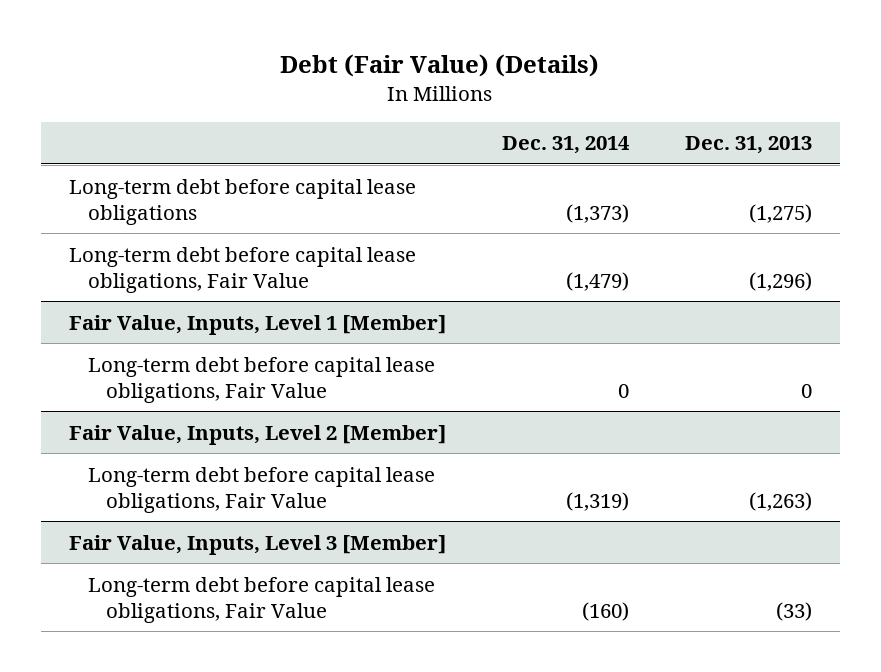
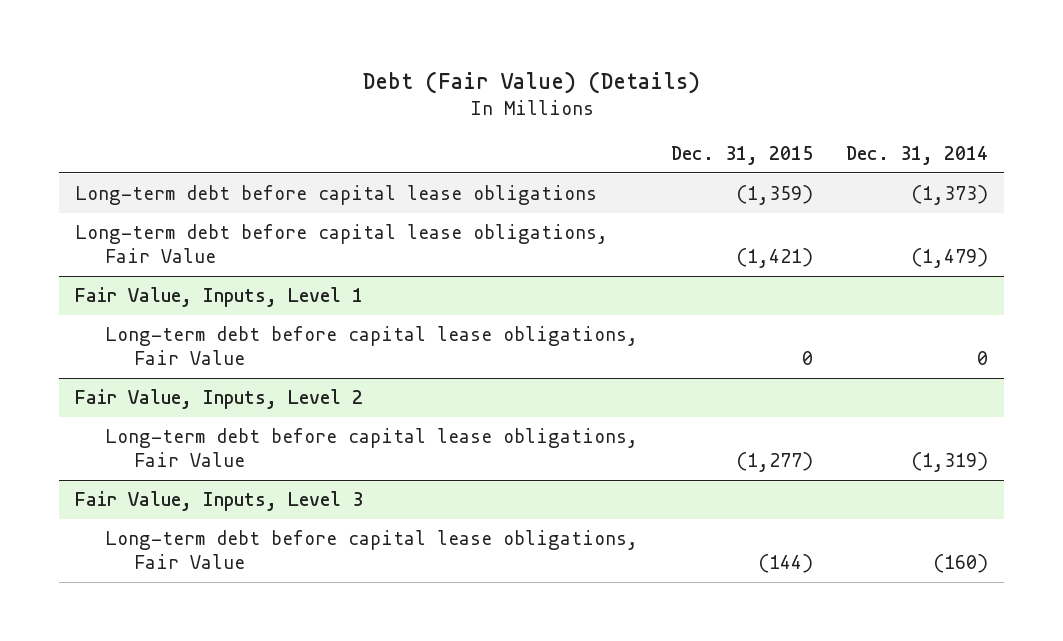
- | Dec. 31, 2014 | Dec. 31, 2013
+ | Dec. 31, 2015 | Dec. 31, 2014
- Fair Value, Inputs, Level 1 [Member]
+ Fair Value, Inputs, Level 1
- Fair Value, Inputs, Level 2 [Member]
+ Fair Value, Inputs, Level 2
- Fair Value, Inputs, Level 3 [Member]
+ Fair Value, Inputs, Level 3

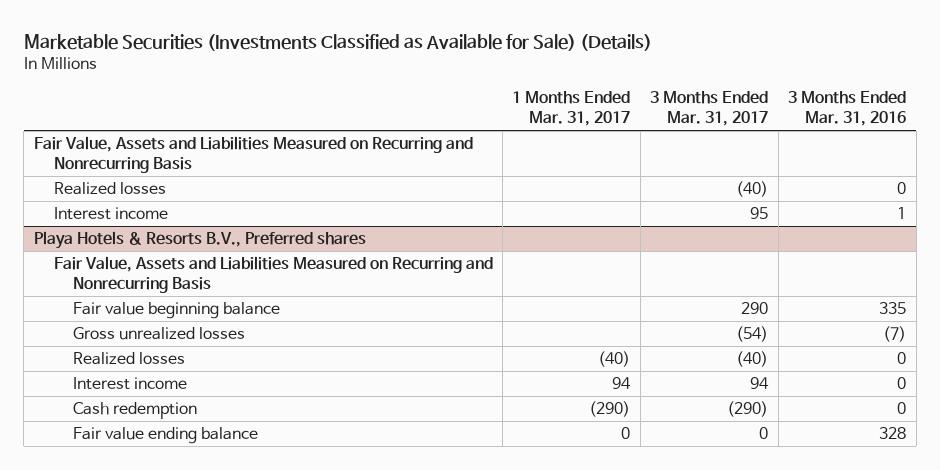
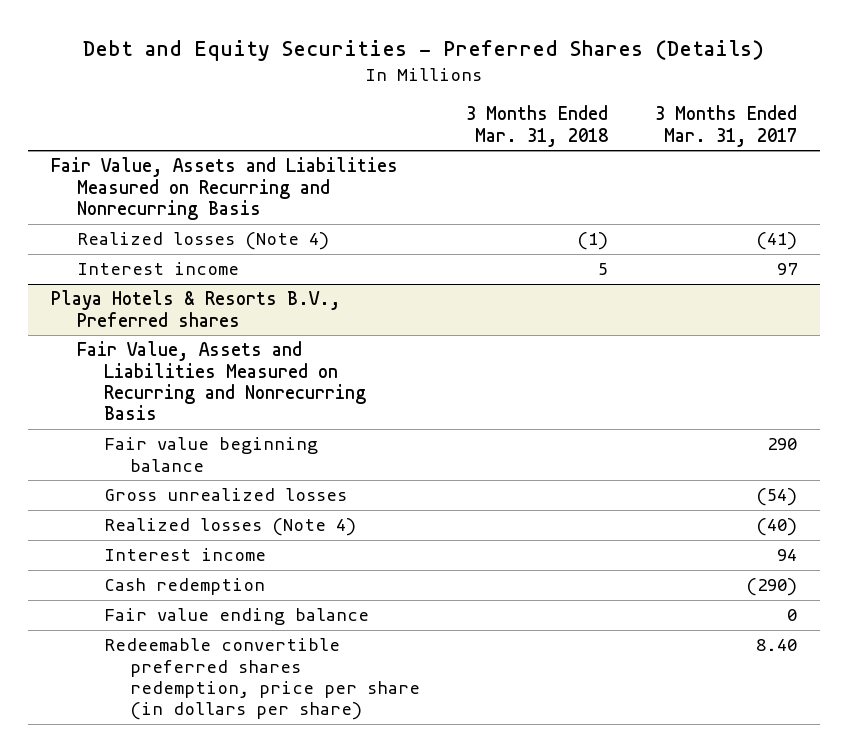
- Marketable Securities (Investments Classified as Available for Sale) (Details)
+ Debt and Equity Securities - Preferred Shares (Details)
- | 1 Months Ended Mar. 31, 2017 | 3 Months Ended Mar. 31, 2017 | 3 Months Ended Mar. 31, 2016
+ | 3 Months Ended Mar. 31, 2018 | 3 Months Ended Mar. 31, 2017
- Realized losses | | (40) | 0
- Interest income | | 95 | 1
+ Realized losses (Note 4) | (1) | (41)
+ Interest income | 5 | 97
@ Playa Hotels & Resorts B.V., Preferred shares
- Realized losses | (40) | (40) | 0
+ Realized losses (Note 4) | | (40)
+ Redeemable convertible preferred shares redemption, price per share (in dollars per share) | | 8.40

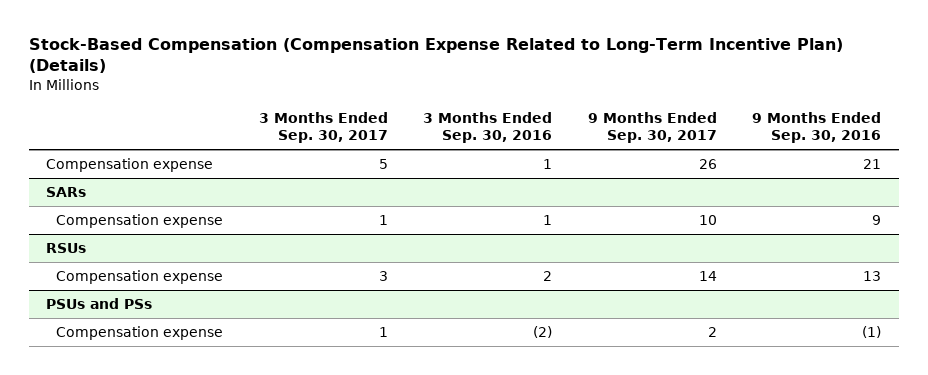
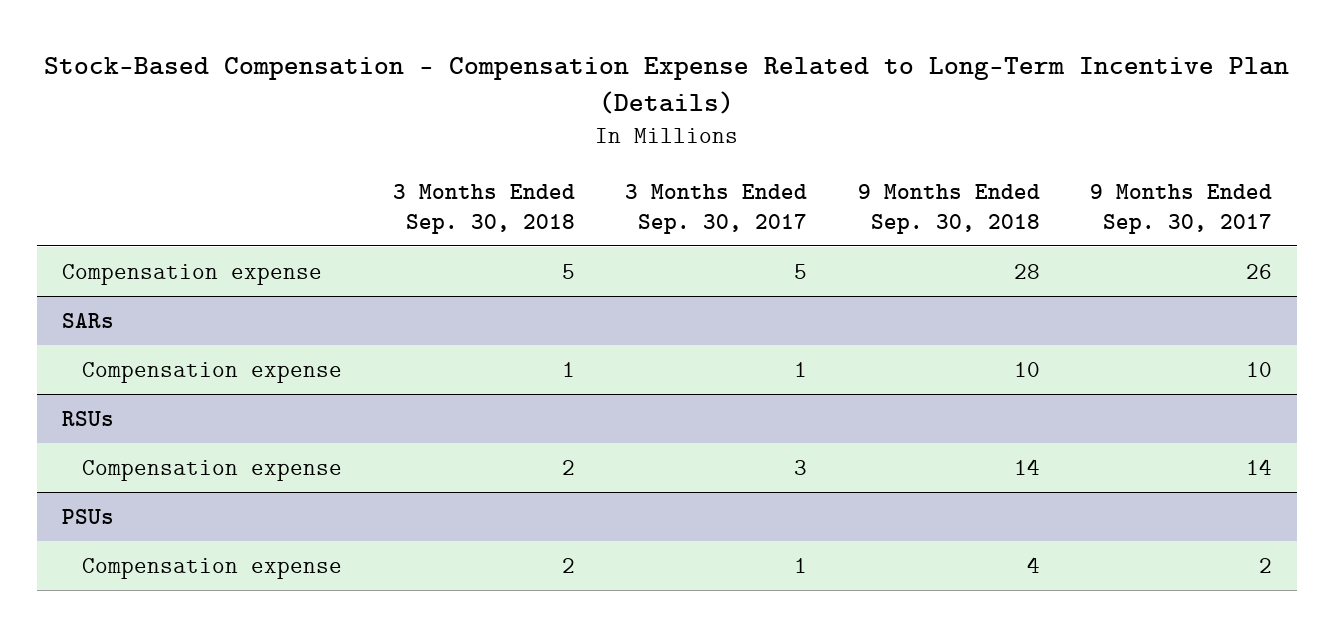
- Stock-Based Compensation (Compensation Expense Related to Long-Term Incentive Plan) (Details)
+ Stock-Based Compensation - Compensation Expense Related to Long-Term Incentive Plan (Details)
- | 3 Months Ended Sep. 30, 2017 | 3 Months Ended Sep. 30, 2016 | 9 Months Ended Sep. 30, 2017 | 9 Months Ended Sep. 30, 2016
+ | 3 Months Ended Sep. 30, 2018 | 3 Months Ended Sep. 30, 2017 | 9 Months Ended Sep. 30, 2018 | 9 Months Ended Sep. 30, 2017
- PSUs and PSs
+ PSUs

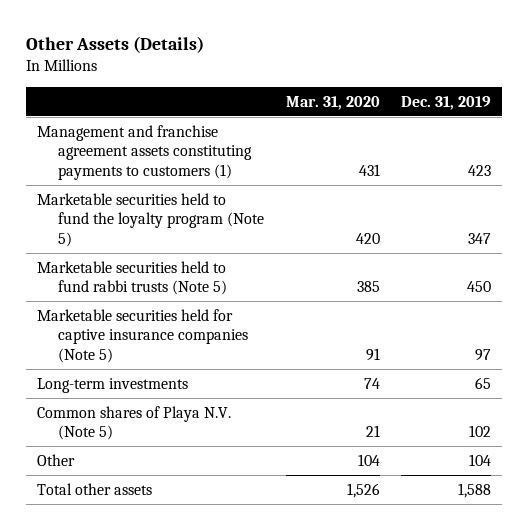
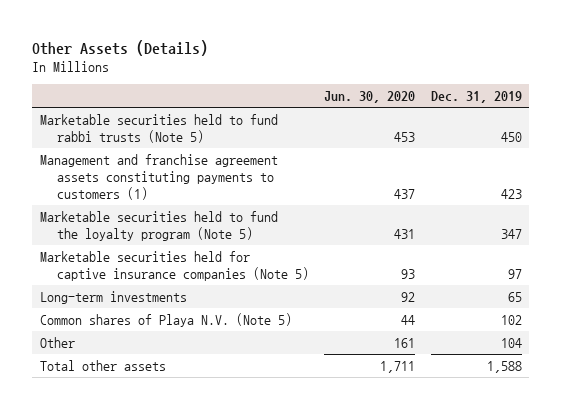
- | Mar. 31, 2020 | Dec. 31, 2019
+ | Jun. 30, 2020 | Dec. 31, 2019
moved up: Marketable securities held to fund rabbi trusts (Note 5) | 453 | 450

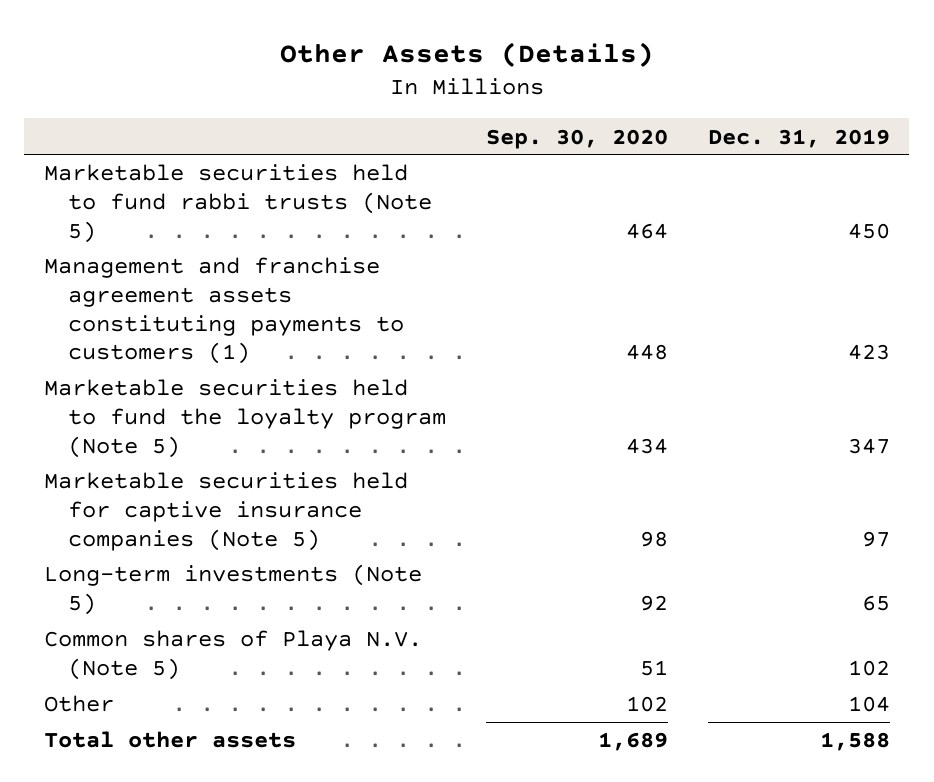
- | Jun. 30, 2020 | Dec. 31, 2019
+ | Sep. 30, 2020 | Dec. 31, 2019
- Long-term investments | 92 | 65
+ Long-term investments (Note 5) | 92 | 65

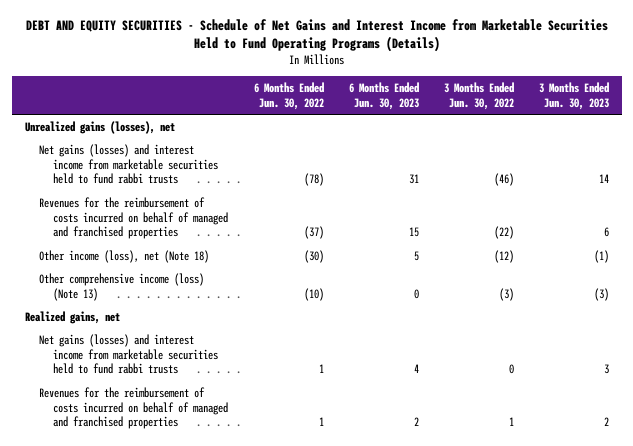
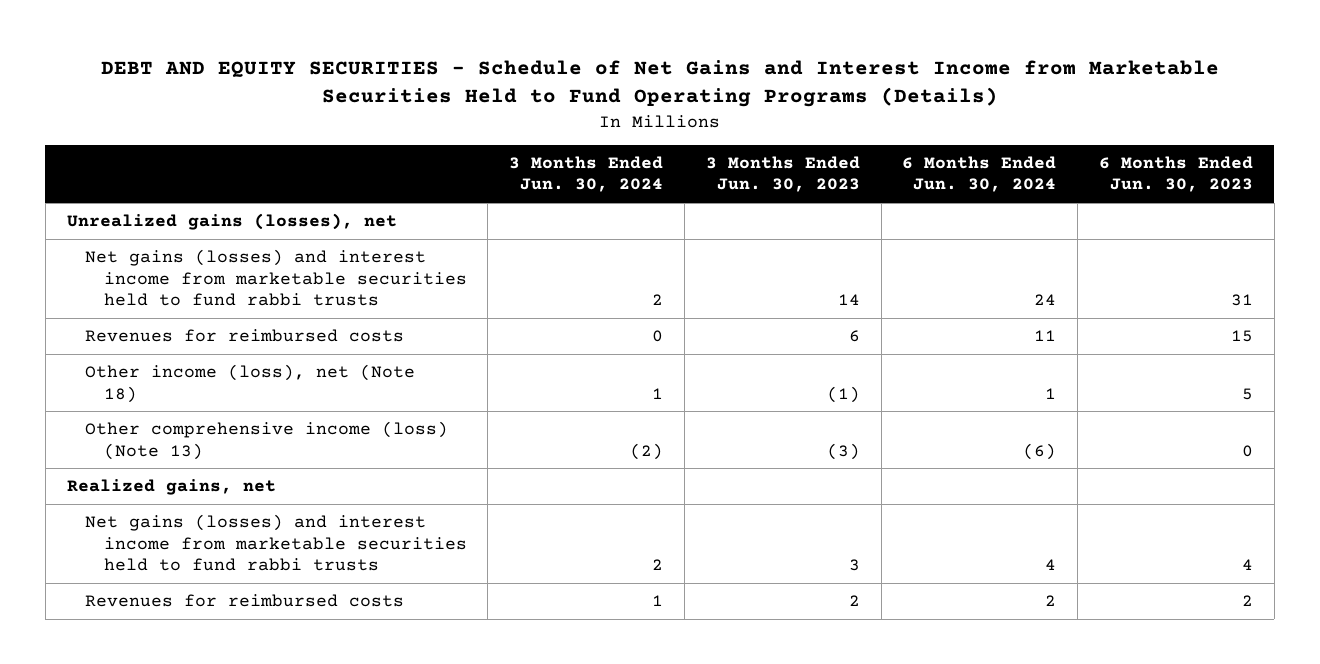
- | 6 Months Ended Jun. 30, 2022 | 6 Months Ended Jun. 30, 2023 | 3 Months Ended Jun. 30, 2022 | 3 Months Ended Jun. 30, 2023
+ | 3 Months Ended Jun. 30, 2024 | 3 Months Ended Jun. 30, 2023 | 6 Months Ended Jun. 30, 2024 | 6 Months Ended Jun. 30, 2023
- Revenues for the reimbursement of costs incurred on behalf of managed and franchised properties | (37) | 15 | (22) | 6
+ Revenues for reimbursed costs | 0 | 6 | 11 | 15
- Revenues for the reimbursement of costs incurred on behalf of managed and franchised properties | 1 | 2 | 1 | 2
+ Revenues for reimbursed costs | 1 | 2 | 2 | 2

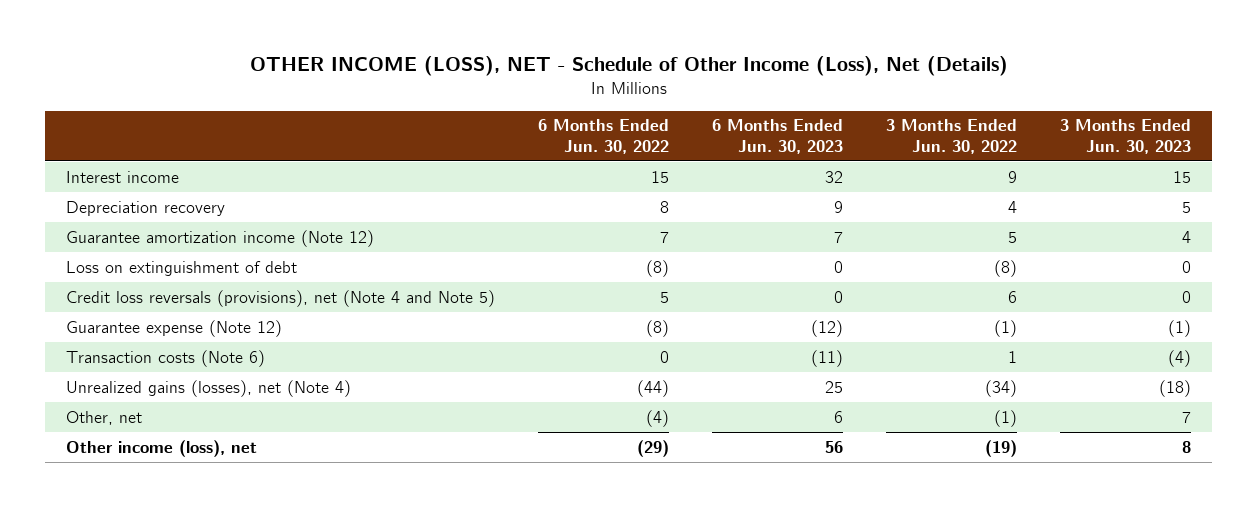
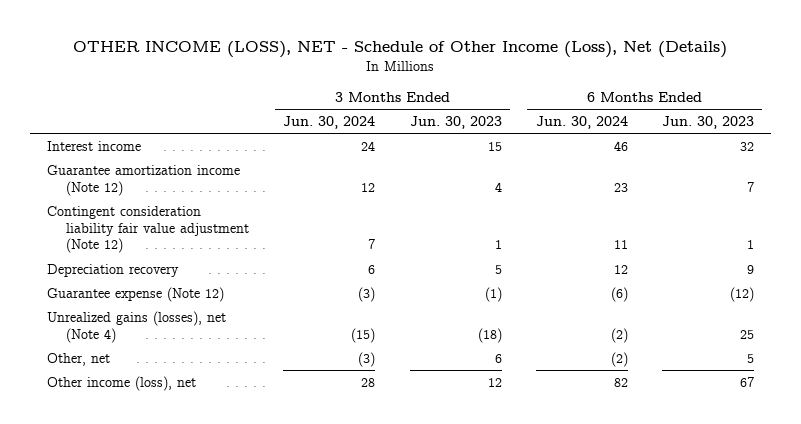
- | 6 Months Ended Jun. 30, 2022 | 6 Months Ended Jun. 30, 2023 | 3 Months Ended Jun. 30, 2022 | 3 Months Ended Jun. 30, 2023
+ | 3 Months Ended Jun. 30, 2024 | 3 Months Ended Jun. 30, 2023 | 6 Months Ended Jun. 30, 2024 | 6 Months Ended Jun. 30, 2023
- Loss on extinguishment of debt | (8) | 0 | (8) | 0
- Credit loss reversals (provisions), net (Note 4 and Note 5) | 5 | 0 | 6 | 0
+ Contingent consideration liability fair value adjustment (Note 12) | 7 | 1 | 11 | 1
moved down: Depreciation recovery | 6 | 5 | 12 | 9
- Transaction costs (Note 6) | 0 | (11) | 1 | (4)
- Other, net | (4) | 6 | (1) | 7
- Other income (loss), net | (29) | 56 | (19) | 8
+ Other, net | (3) | 6 | (2) | 5
+ Other income (loss), net | 28 | 12 | 82 | 67

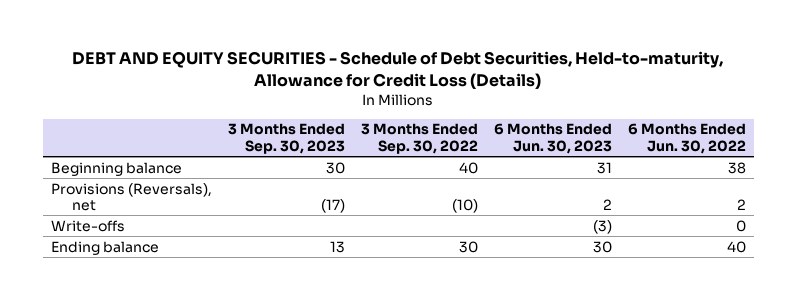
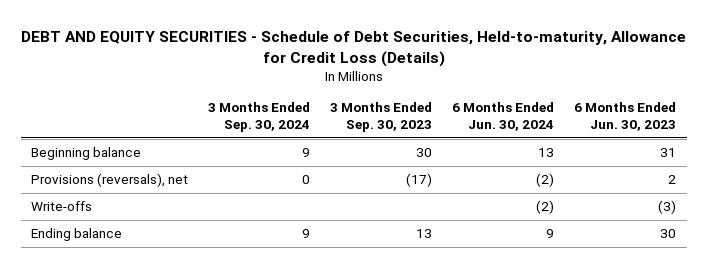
- | 3 Months Ended Sep. 30, 2023 | 3 Months Ended Sep. 30, 2022 | 6 Months Ended Jun. 30, 2023 | 6 Months Ended Jun. 30, 2022
+ | 3 Months Ended Sep. 30, 2024 | 3 Months Ended Sep. 30, 2023 | 6 Months Ended Jun. 30, 2024 | 6 Months Ended Jun. 30, 2023
- Provisions (Reversals), net | (17) | (10) | 2 | 2
+ Provisions (reversals), net | 0 | (17) | (2) | 2

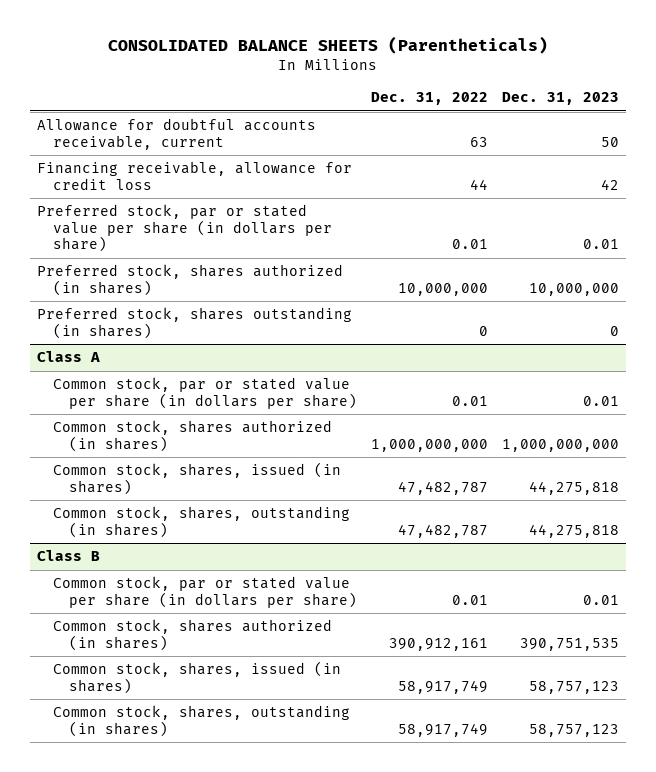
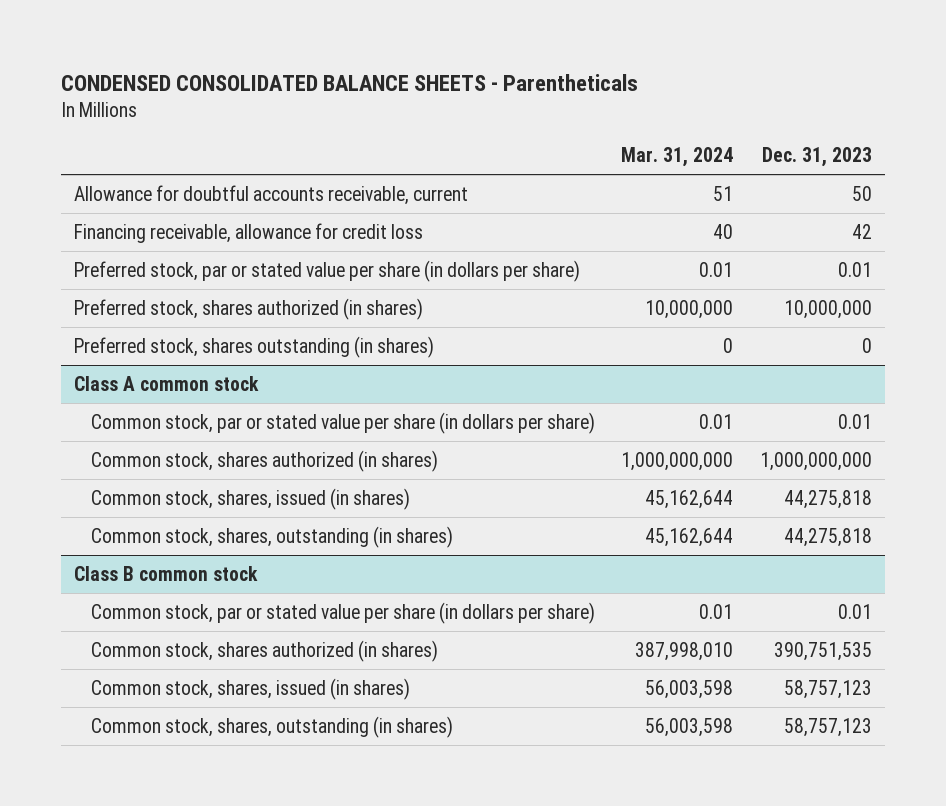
- CONSOLIDATED BALANCE SHEETS (Parentheticals)
+ CONDENSED CONSOLIDATED BALANCE SHEETS - Parentheticals
- | Dec. 31, 2022 | Dec. 31, 2023
+ | Mar. 31, 2024 | Dec. 31, 2023
- Class A
+ Class A common stock
- Class B
+ Class B common stock

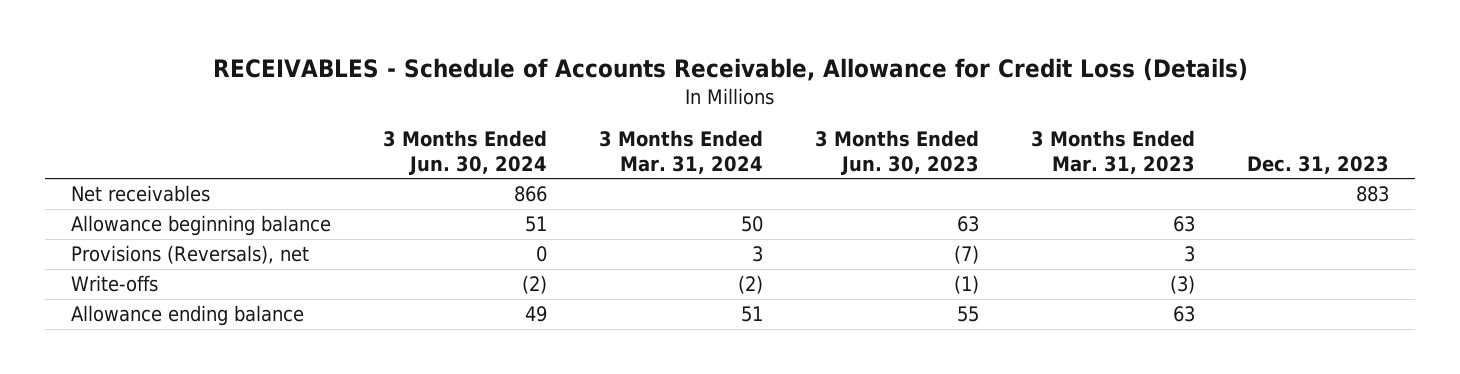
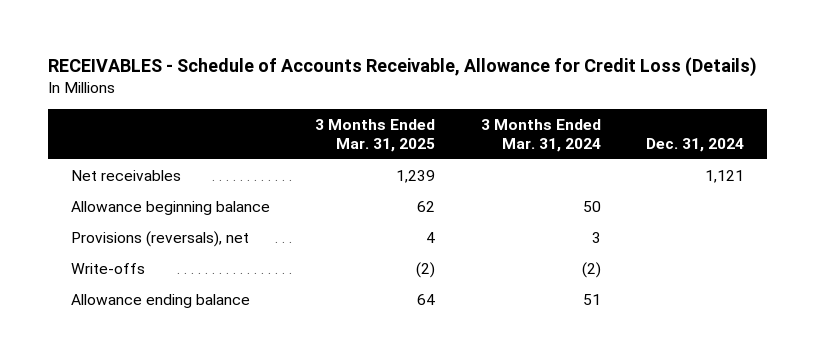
- | 3 Months Ended Jun. 30, 2024 | 3 Months Ended Mar. 31, 2024 | 3 Months Ended Jun. 30, 2023 | 3 Months Ended Mar. 31, 2023 | Dec. 31, 2023
+ | 3 Months Ended Mar. 31, 2025 | 3 Months Ended Mar. 31, 2024 | Dec. 31, 2024
- Provisions (Reversals), net | 0 | 3 | (7) | 3 |
+ Provisions (reversals), net | 4 | 3 |

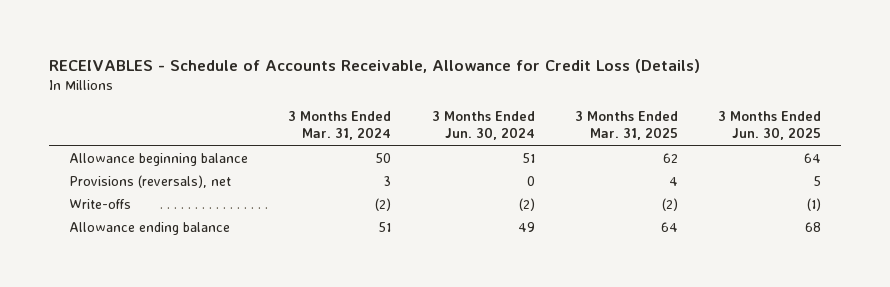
- | 3 Months Ended Mar. 31, 2025 | 3 Months Ended Mar. 31, 2024 | Dec. 31, 2024
+ | 3 Months Ended Mar. 31, 2024 | 3 Months Ended Jun. 30, 2024 | 3 Months Ended Mar. 31, 2025 | 3 Months Ended Jun. 30, 2025
- Net receivables | 1,239 | | 1,121

